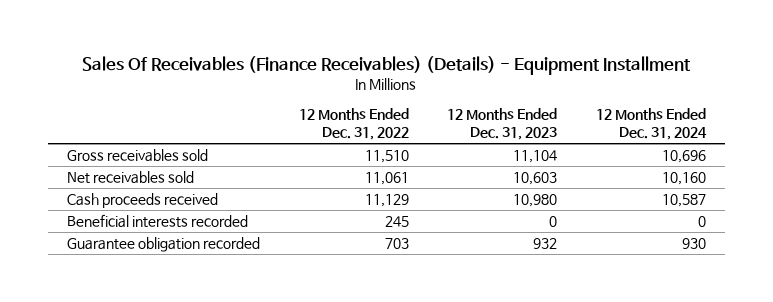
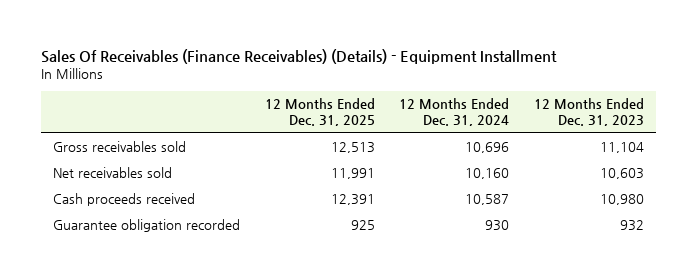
- | 12 Months Ended Dec. 31, 2022 | 12 Months Ended Dec. 31, 2023 | 12 Months Ended Dec. 31, 2024
+ | 12 Months Ended Dec. 31, 2025 | 12 Months Ended Dec. 31, 2024 | 12 Months Ended Dec. 31, 2023
- Beneficial interests recorded | 245 | 0 | 0

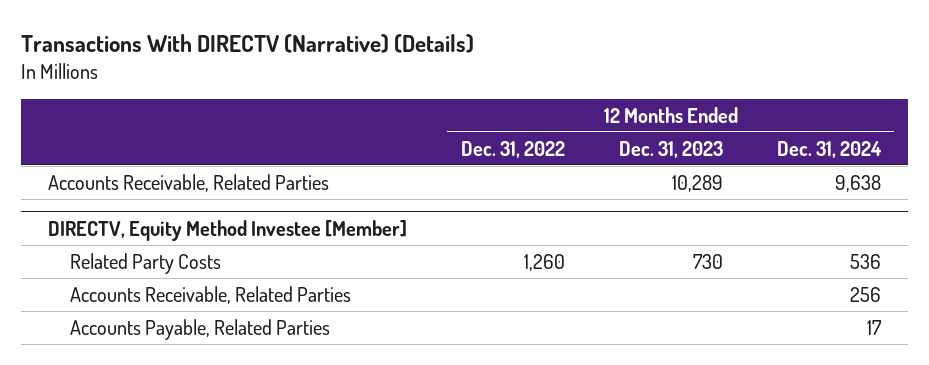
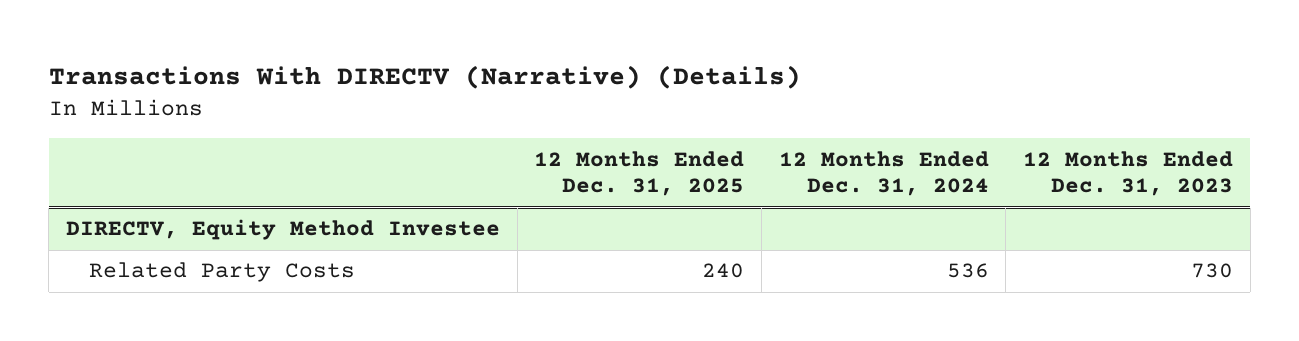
- | 12 Months Ended Dec. 31, 2022 | 12 Months Ended Dec. 31, 2023 | 12 Months Ended Dec. 31, 2024
+ | 12 Months Ended Dec. 31, 2025 | 12 Months Ended Dec. 31, 2024 | 12 Months Ended Dec. 31, 2023
- Accounts Receivable, Related Parties | | 10,289 | 9,638
- DIRECTV, Equity Method Investee [Member]
+ DIRECTV, Equity Method Investee
- Accounts Receivable, Related Parties | | | 256
- Accounts Payable, Related Parties | | | 17

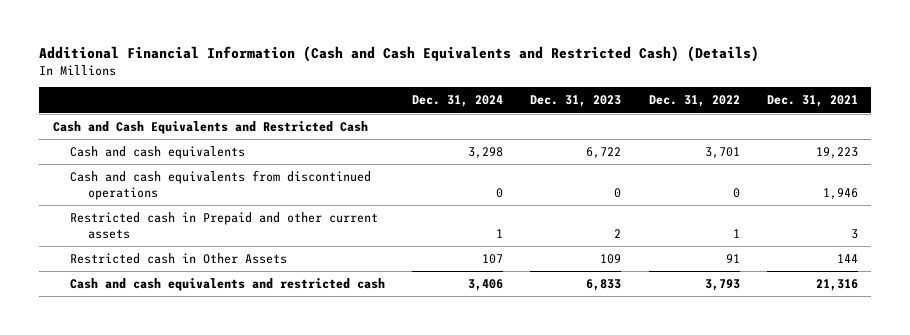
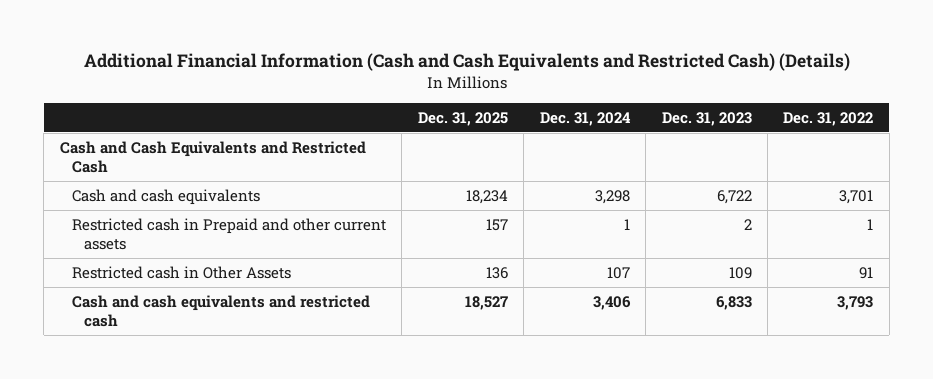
- | Dec. 31, 2024 | Dec. 31, 2023 | Dec. 31, 2022 | Dec. 31, 2021
+ | Dec. 31, 2025 | Dec. 31, 2024 | Dec. 31, 2023 | Dec. 31, 2022
- Cash and cash equivalents from discontinued operations | 0 | 0 | 0 | 1,946

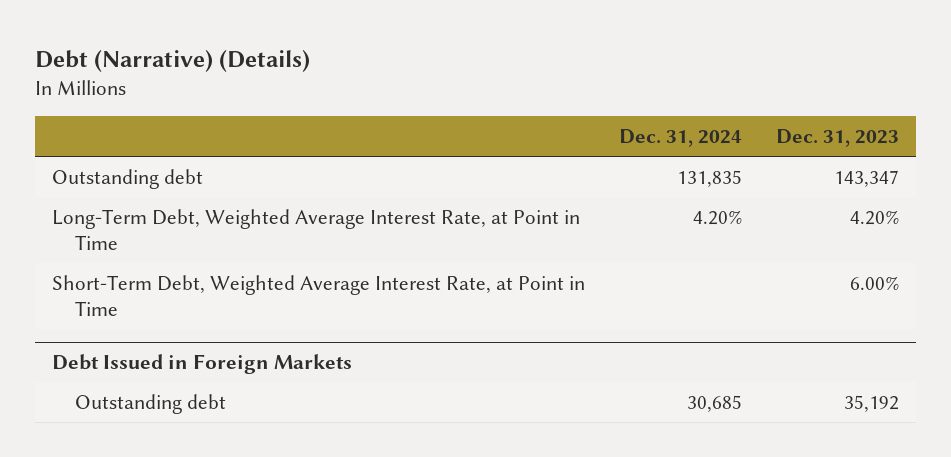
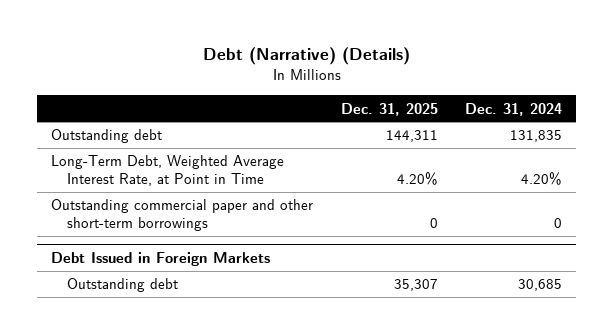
- | Dec. 31, 2024 | Dec. 31, 2023
+ | Dec. 31, 2025 | Dec. 31, 2024
- Short-Term Debt, Weighted Average Interest Rate, at Point in Time | | 6.00%
+ Outstanding commercial paper and other short-term borrowings | 0 | 0

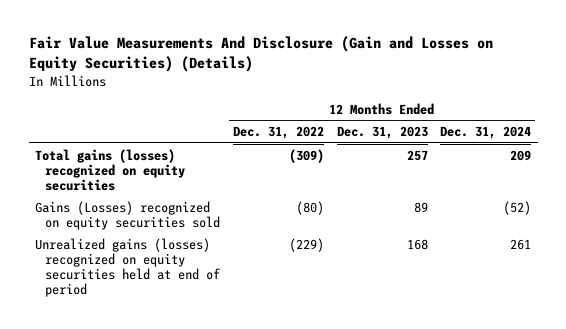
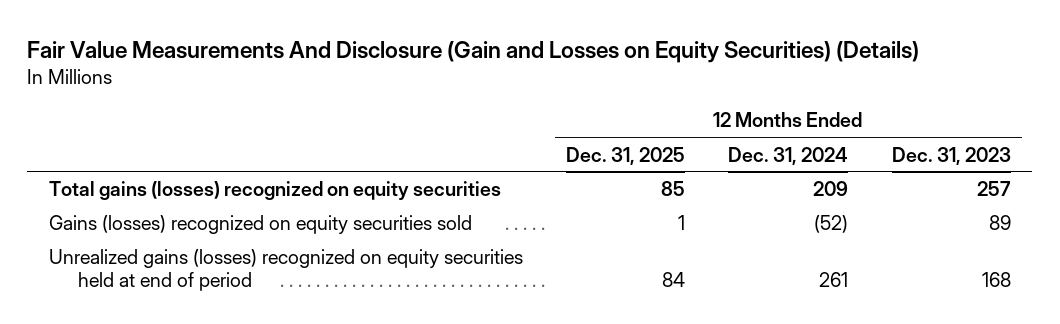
- | 12 Months Ended Dec. 31, 2022 | 12 Months Ended Dec. 31, 2023 | 12 Months Ended Dec. 31, 2024
+ | 12 Months Ended Dec. 31, 2025 | 12 Months Ended Dec. 31, 2024 | 12 Months Ended Dec. 31, 2023
- Gains (Losses) recognized on equity securities sold | (80) | 89 | (52)
+ Gains (losses) recognized on equity securities sold | 1 | (52) | 89

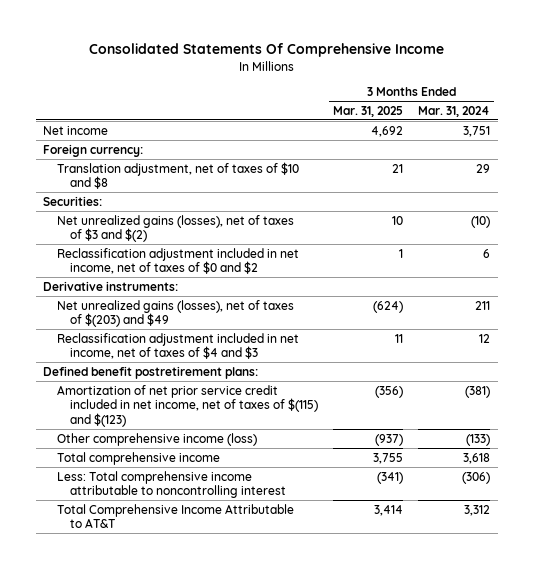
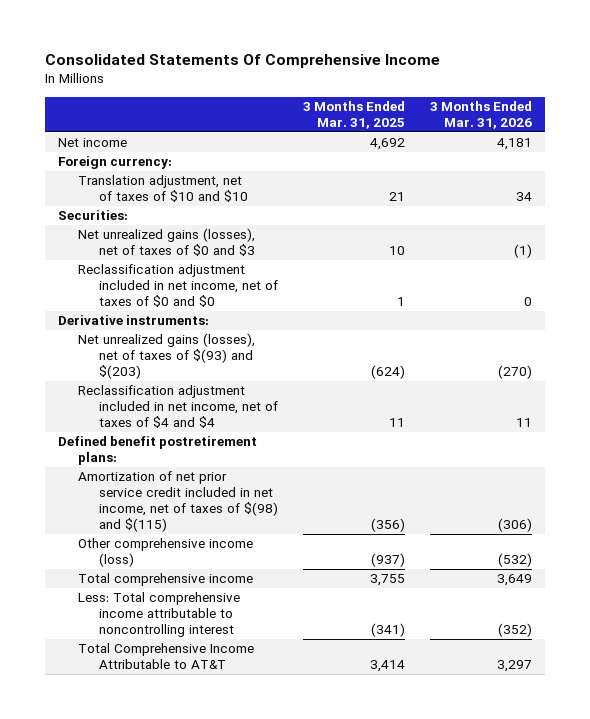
- | 3 Months Ended Mar. 31, 2025 | 3 Months Ended Mar. 31, 2024
+ | 3 Months Ended Mar. 31, 2025 | 3 Months Ended Mar. 31, 2026
- Translation adjustment, net of taxes of $10 and $8 | 21 | 29
+ Translation adjustment, net of taxes of $10 and $10 | 21 | 34
- Net unrealized gains (losses), net of taxes of $3 and $(2) | 10 | (10)
- Reclassification adjustment included in net income, net of taxes of $0 and $2 | 1 | 6
+ Net unrealized gains (losses), net of taxes of $0 and $3 | 10 | (1)
+ Reclassification adjustment included in net income, net of taxes of $0 and $0 | 1 | 0
- Net unrealized gains (losses), net of taxes of $(203) and $49 | (624) | 211
- Reclassification adjustment included in net income, net of taxes of $4 and $3 | 11 | 12
+ Net unrealized gains (losses), net of taxes of $(93) and $(203) | (624) | (270)
+ Reclassification adjustment included in net income, net of taxes of $4 and $4 | 11 | 11
- Amortization of net prior service credit included in net income, net of taxes of $(115) and $(123) | (356) | (381)
+ Amortization of net prior service credit included in net income, net of taxes of $(98) and $(115) | (356) | (306)

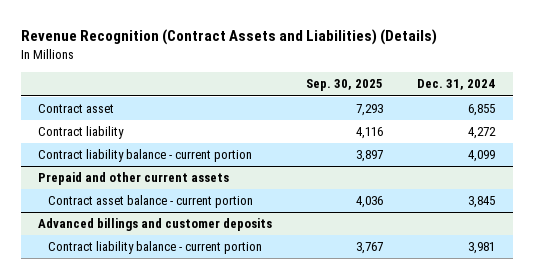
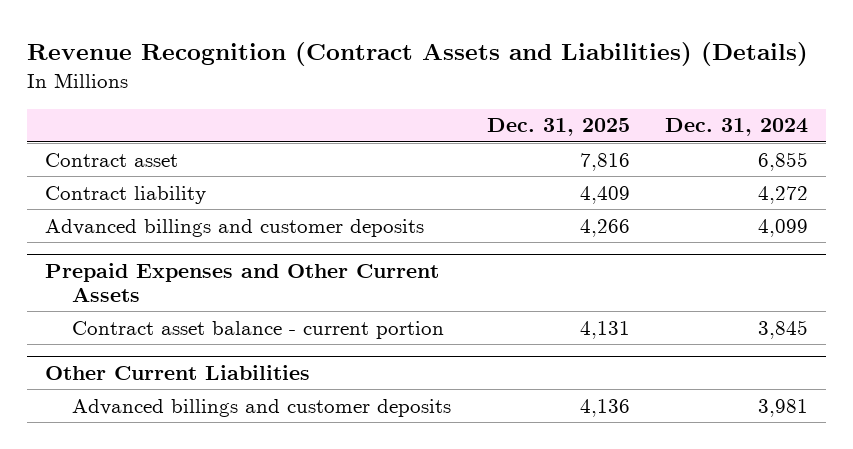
- | Sep. 30, 2025 | Dec. 31, 2024
+ | Dec. 31, 2025 | Dec. 31, 2024
- Contract liability balance - current portion | 3,897 | 4,099
- Prepaid and other current assets
+ Advanced billings and customer deposits | 4,266 | 4,099
+ Prepaid Expenses and Other Current Assets
- Advanced billings and customer deposits
- Contract liability balance - current portion | 3,767 | 3,981
+ Other Current Liabilities
+ Advanced billings and customer deposits | 4,136 | 3,981

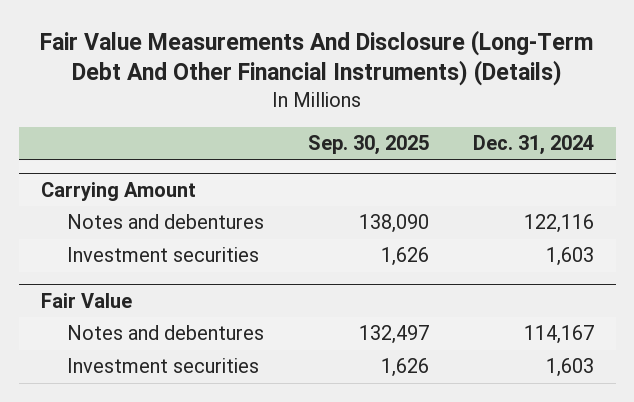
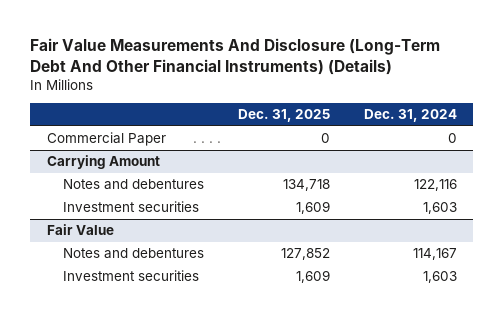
- | Sep. 30, 2025 | Dec. 31, 2024
+ | Dec. 31, 2025 | Dec. 31, 2024
+ Commercial Paper | 0 | 0

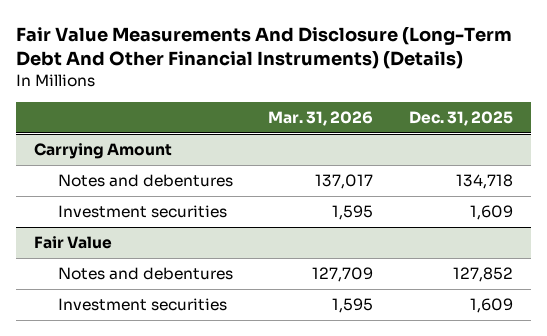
- | Dec. 31, 2025 | Dec. 31, 2024
+ | Mar. 31, 2026 | Dec. 31, 2025
- Commercial Paper | 0 | 0

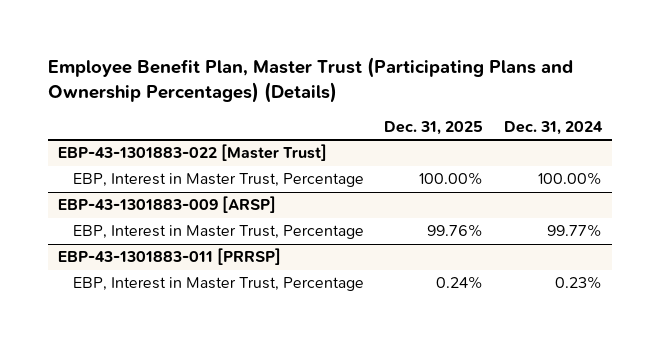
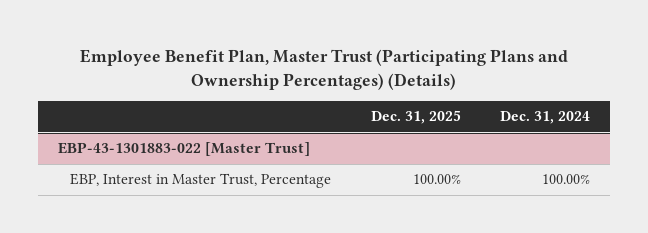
- EBP-43-1301883-009 [ARSP]
- EBP, Interest in Master Trust, Percentage | 99.76% | 99.77%
- EBP-43-1301883-011 [PRRSP]
- EBP, Interest in Master Trust, Percentage | 0.24% | 0.23%

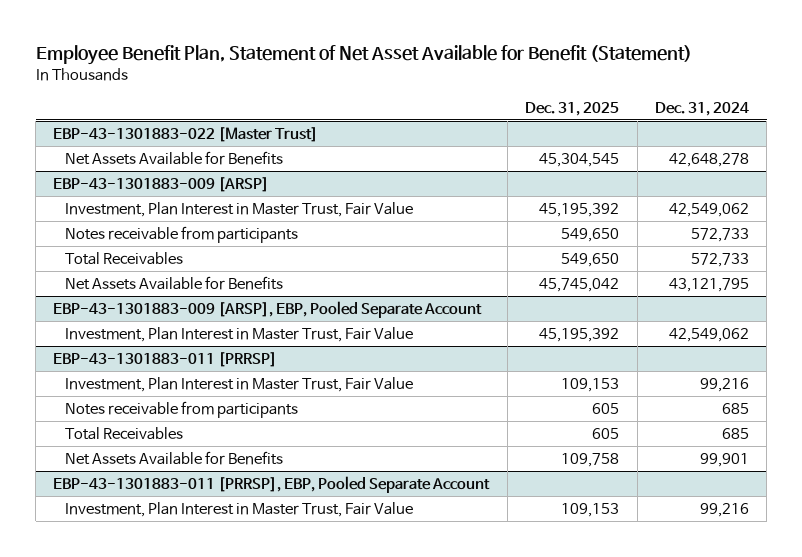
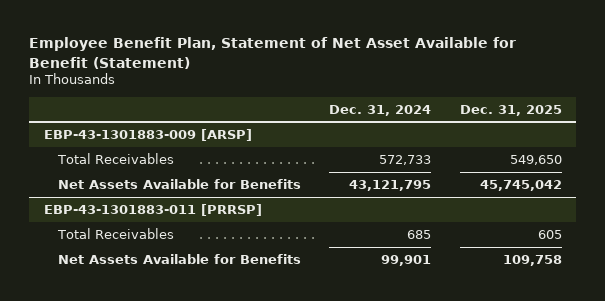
- | Dec. 31, 2025 | Dec. 31, 2024
+ | Dec. 31, 2024 | Dec. 31, 2025
- EBP-43-1301883-022 [Master Trust]
- Net Assets Available for Benefits | 45,304,545 | 42,648,278
@ EBP-43-1301883-009 [ARSP]
- Investment, Plan Interest in Master Trust, Fair Value | 45,195,392 | 42,549,062
- Notes receivable from participants | 549,650 | 572,733
- EBP-43-1301883-009 [ARSP], EBP, Pooled Separate Account
- Investment, Plan Interest in Master Trust, Fair Value | 45,195,392 | 42,549,062
@ EBP-43-1301883-011 [PRRSP]
- Investment, Plan Interest in Master Trust, Fair Value | 109,153 | 99,216
- Notes receivable from participants | 605 | 685
- EBP-43-1301883-011 [PRRSP], EBP, Pooled Separate Account
- Investment, Plan Interest in Master Trust, Fair Value | 109,153 | 99,216

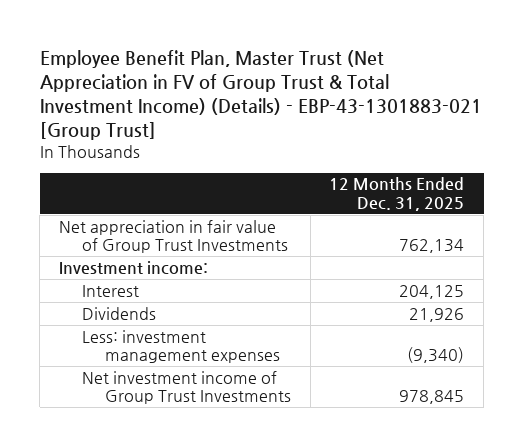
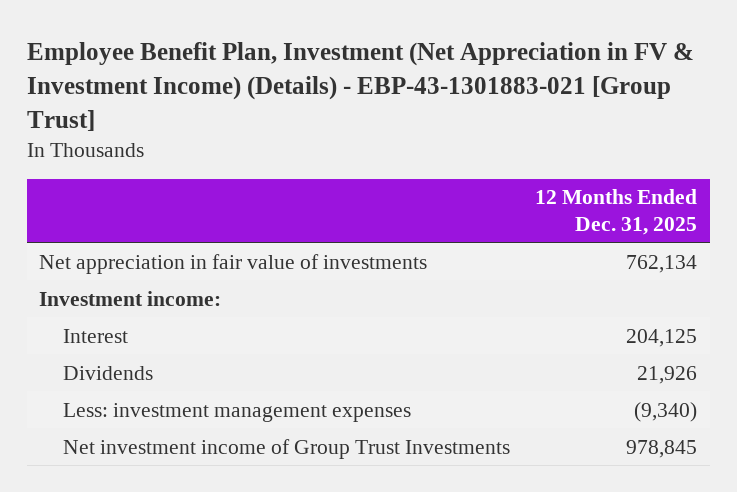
- Employee Benefit Plan, Master Trust (Net Appreciation in FV of Group Trust & Total Investment Income) (Details) - EBP-43-1301883-021 [Group Trust]
+ Employee Benefit Plan, Investment (Net Appreciation in FV & Investment Income) (Details) - EBP-43-1301883-021 [Group Trust]
- Net appreciation in fair value of Group Trust Investments | 762,134
+ Net appreciation in fair value of investments | 762,134

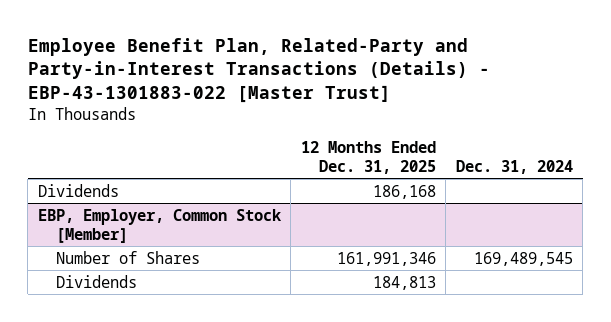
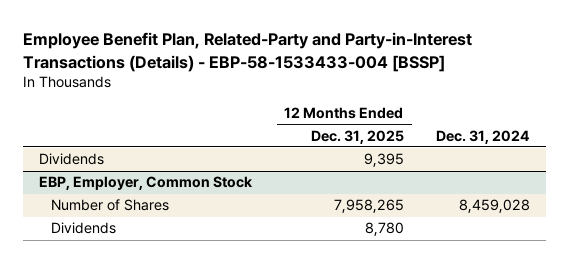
- Employee Benefit Plan, Related-Party and Party-in-Interest Transactions (Details) - EBP-43-1301883-022 [Master Trust]
+ Employee Benefit Plan, Related-Party and Party-in-Interest Transactions (Details) - EBP-58-1533433-004 [BSSP]
- Dividends | 186,168 |
- EBP, Employer, Common Stock [Member]
- Number of Shares | 161,991,346 | 169,489,545
- Dividends | 184,813 |
+ Dividends | 9,395 |
+ EBP, Employer, Common Stock
+ Number of Shares | 7,958,265 | 8,459,028
+ Dividends | 8,780 |

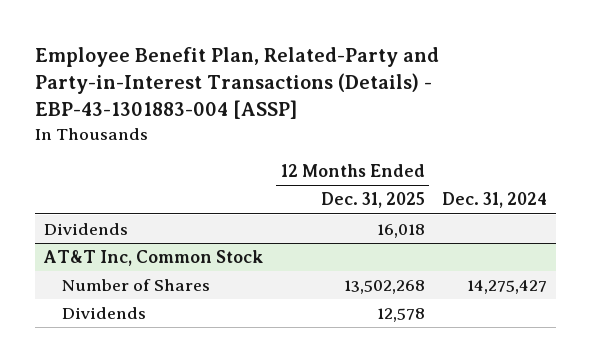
- Employee Benefit Plan, Related-Party and Party-in-Interest Transactions (Details) - EBP-58-1533433-004 [BSSP]
+ Employee Benefit Plan, Related-Party and Party-in-Interest Transactions (Details) - EBP-43-1301883-004 [ASSP]
- Dividends | 9,395 |
- EBP, Employer, Common Stock
- Number of Shares | 7,958,265 | 8,459,028
- Dividends | 8,780 |
+ Dividends | 16,018 |
+ AT&T Inc, Common Stock
+ Number of Shares | 13,502,268 | 14,275,427
+ Dividends | 12,578 |

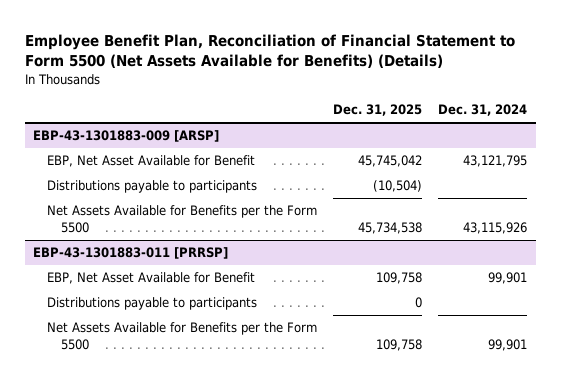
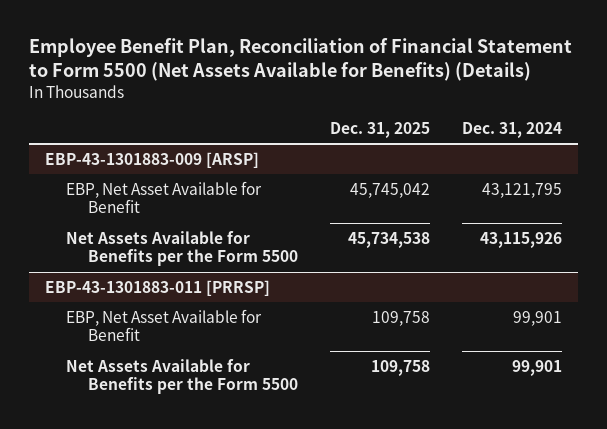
@ EBP-43-1301883-009 [ARSP]
- Distributions payable to participants | (10,504) |
@ EBP-43-1301883-011 [PRRSP]
- Distributions payable to participants | 0 |

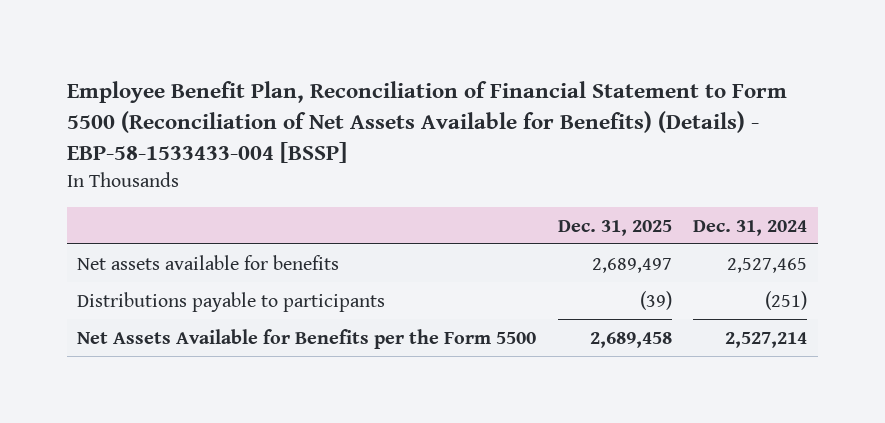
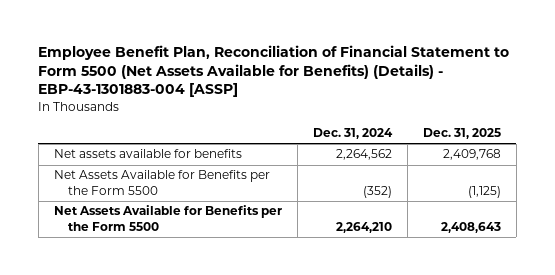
- Employee Benefit Plan, Reconciliation of Financial Statement to Form 5500 (Reconciliation of Net Assets Available for Benefits) (Details) - EBP-58-1533433-004 [BSSP]
+ Employee Benefit Plan, Reconciliation of Financial Statement to Form 5500 (Net Assets Available for Benefits) (Details) - EBP-43-1301883-004 [ASSP]
- | Dec. 31, 2025 | Dec. 31, 2024
+ | Dec. 31, 2024 | Dec. 31, 2025
- Net assets available for benefits | 2,689,497 | 2,527,465
- Distributions payable to participants | (39) | (251)
- Net Assets Available for Benefits per the Form 5500 | 2,689,458 | 2,527,214
+ Net assets available for benefits | 2,264,562 | 2,409,768
+ Net Assets Available for Benefits per the Form 5500 | (352) | (1,125)
+ Net Assets Available for Benefits per the Form 5500 | 2,264,210 | 2,408,643

